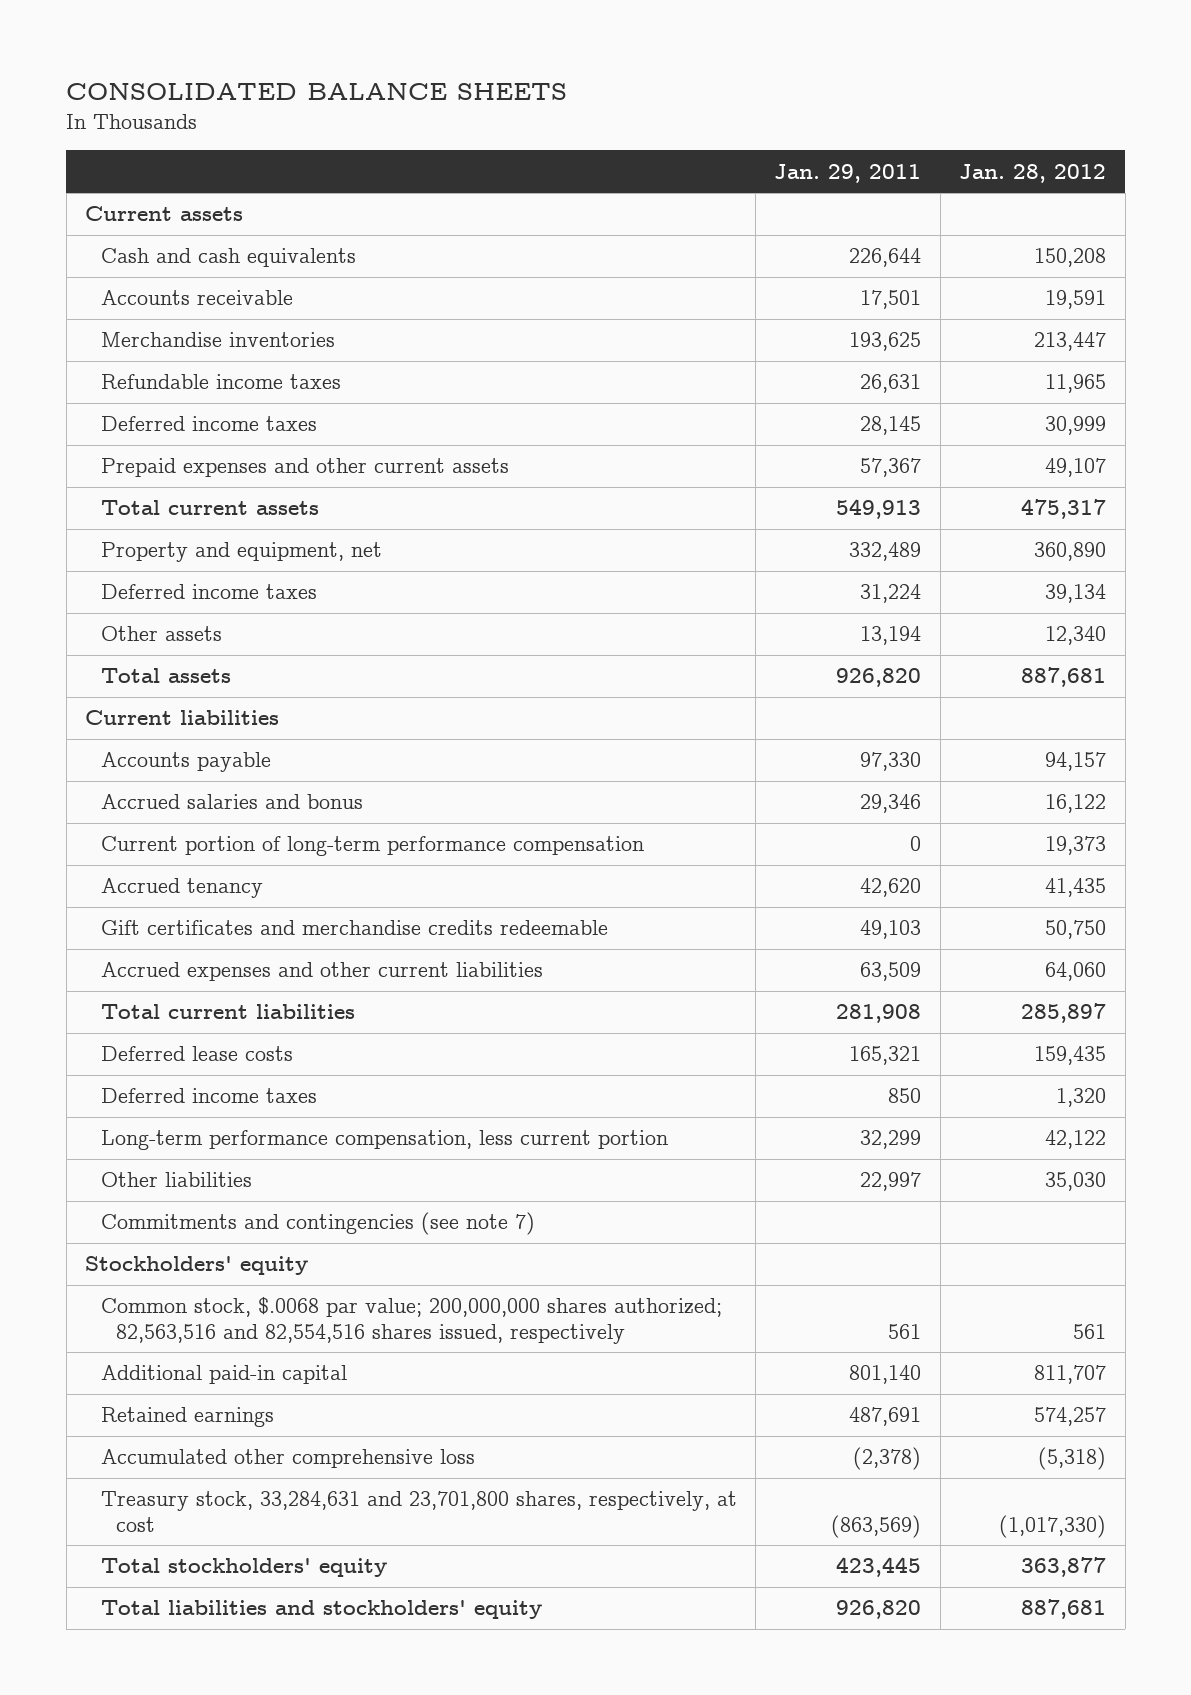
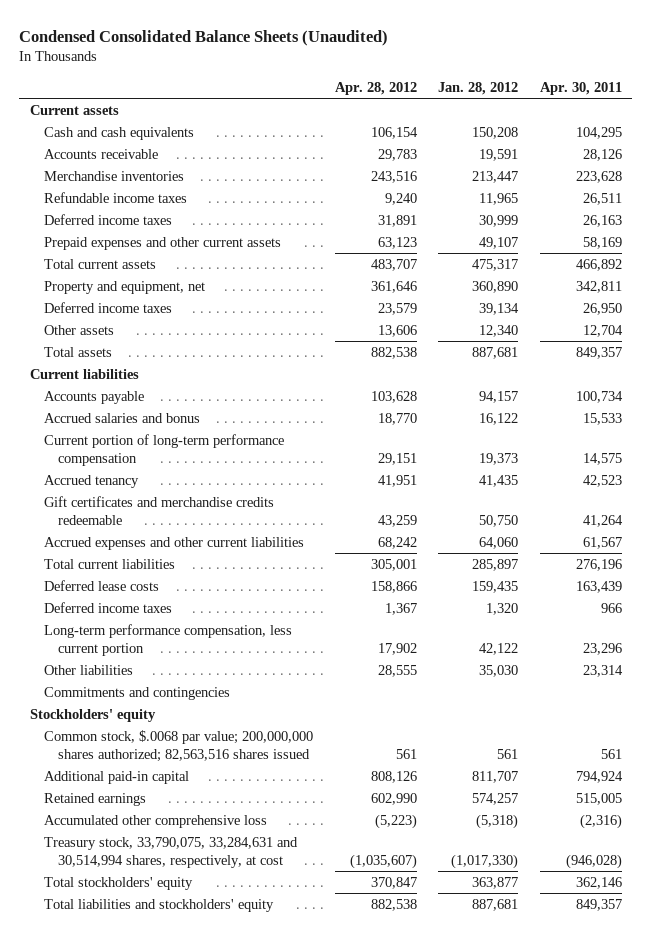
- CONSOLIDATED BALANCE SHEETS
+ Condensed Consolidated Balance Sheets (Unaudited)
- | Jan. 29, 2011 | Jan. 28, 2012
+ | Apr. 28, 2012 | Jan. 28, 2012 | Apr. 30, 2011
- Commitments and contingencies (see note 7)
+ Commitments and contingencies
- Common stock, $.0068 par value; 200,000,000 shares authorized; 82,563,516 and 82,554,516 shares issued, respectively | 561 | 561
+ Common stock, $.0068 par value; 200,000,000 shares authorized; 82,563,516 shares issued | 561 | 561 | 561
- Treasury stock, 33,284,631 and 23,701,800 shares, respectively, at cost | (863,569) | (1,017,330)
+ Treasury stock, 33,790,075, 33,284,631 and 30,514,994 shares, respectively, at cost | (1,035,607) | (1,017,330) | (946,028)

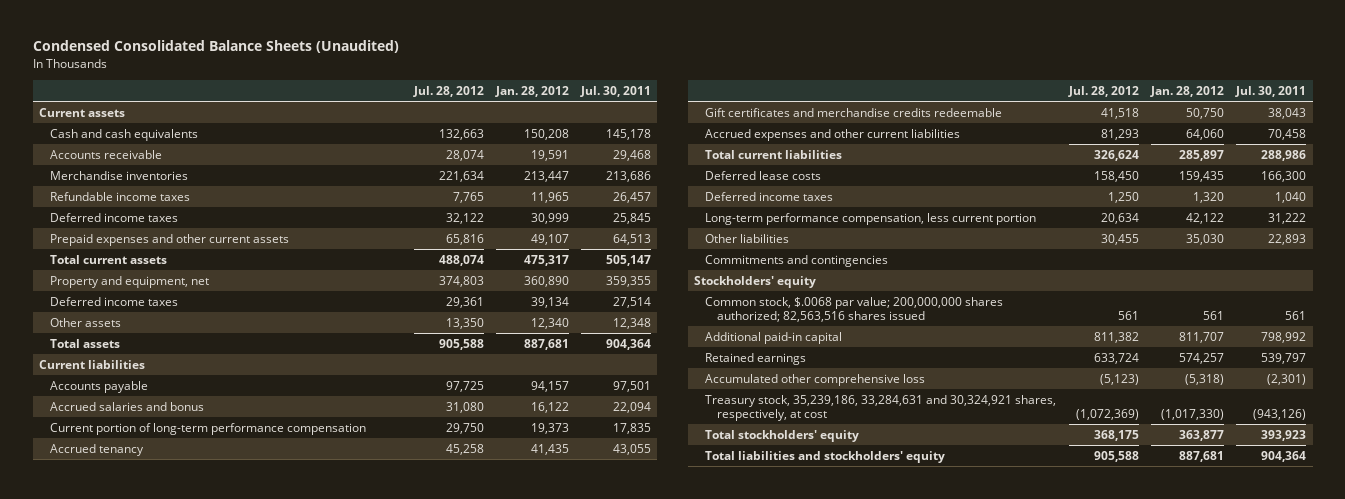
- | Apr. 28, 2012 | Jan. 28, 2012 | Apr. 30, 2011
+ | Jul. 28, 2012 | Jan. 28, 2012 | Jul. 30, 2011
- Treasury stock, 33,790,075, 33,284,631 and 30,514,994 shares, respectively, at cost | (1,035,607) | (1,017,330) | (946,028)
+ Treasury stock, 35,239,186, 33,284,631 and 30,324,921 shares, respectively, at cost | (1,072,369) | (1,017,330) | (943,126)

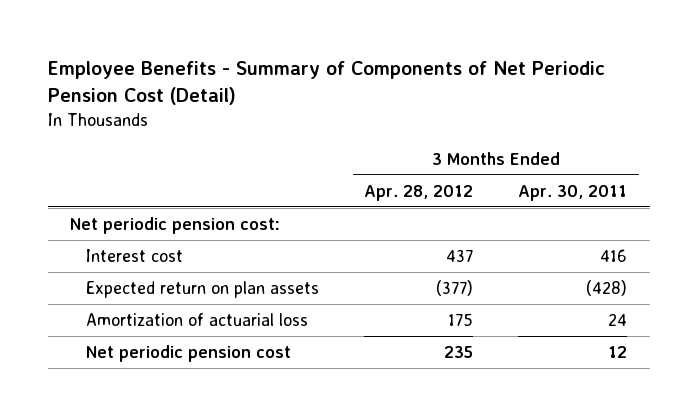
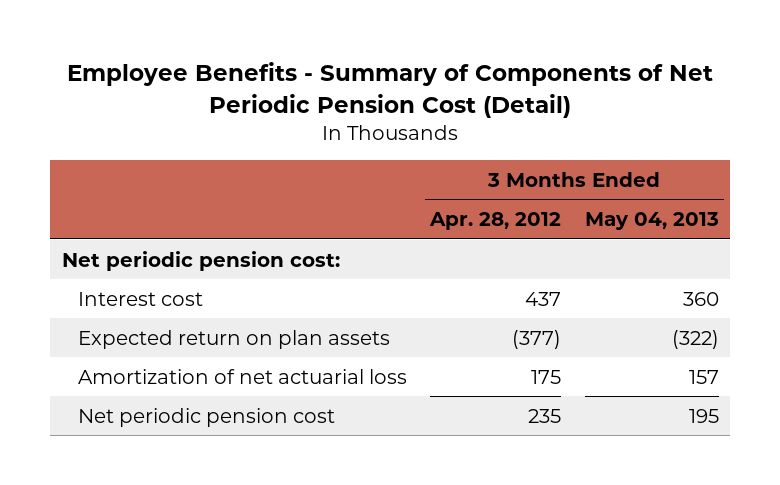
- | 3 Months Ended Apr. 28, 2012 | 3 Months Ended Apr. 30, 2011
+ | 3 Months Ended Apr. 28, 2012 | 3 Months Ended May 04, 2013
- Amortization of actuarial loss | 175 | 24
+ Amortization of net actuarial loss | 175 | 157

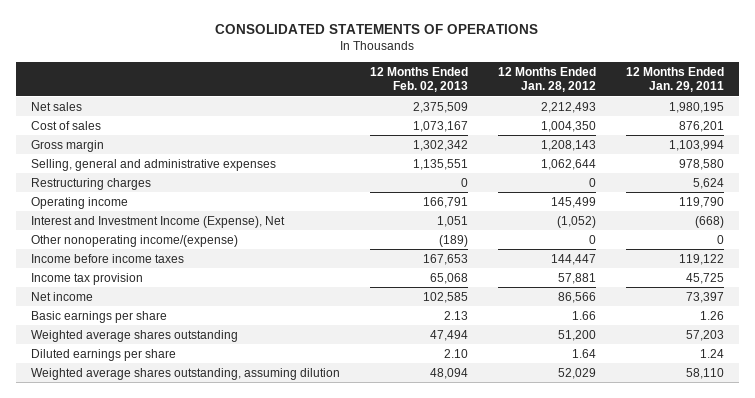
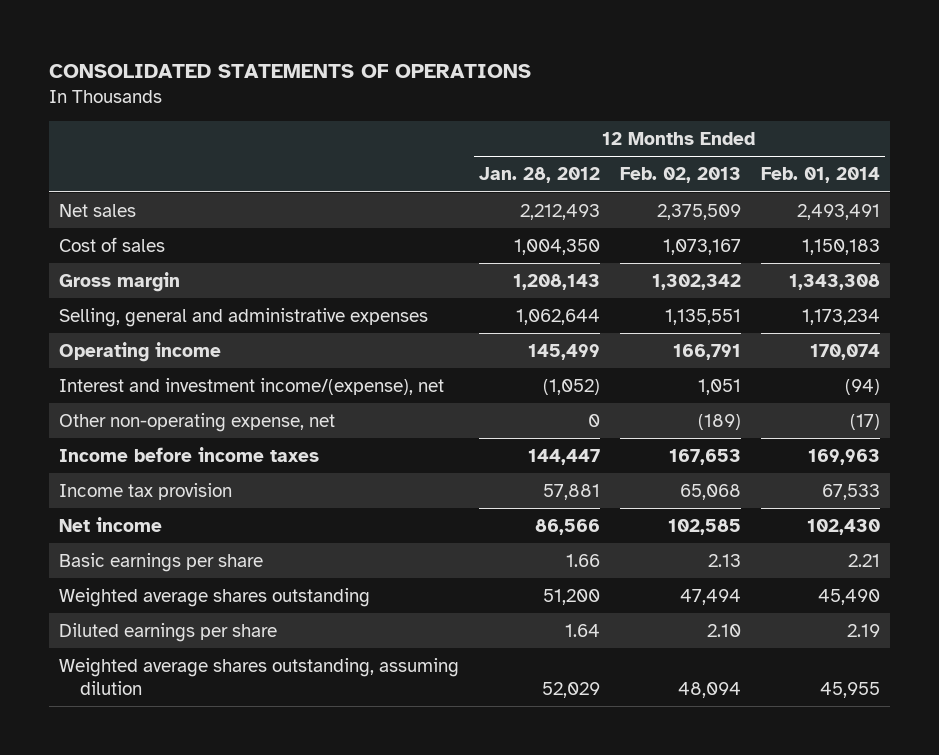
- | 12 Months Ended Feb. 02, 2013 | 12 Months Ended Jan. 28, 2012 | 12 Months Ended Jan. 29, 2011
+ | 12 Months Ended Jan. 28, 2012 | 12 Months Ended Feb. 02, 2013 | 12 Months Ended Feb. 01, 2014
- Restructuring charges | 0 | 0 | 5,624
- Interest and Investment Income (Expense), Net | 1,051 | (1,052) | (668)
- Other nonoperating income/(expense) | (189) | 0 | 0
+ Interest and investment income/(expense), net | (1,052) | 1,051 | (94)
+ Other non-operating expense, net | 0 | (189) | (17)

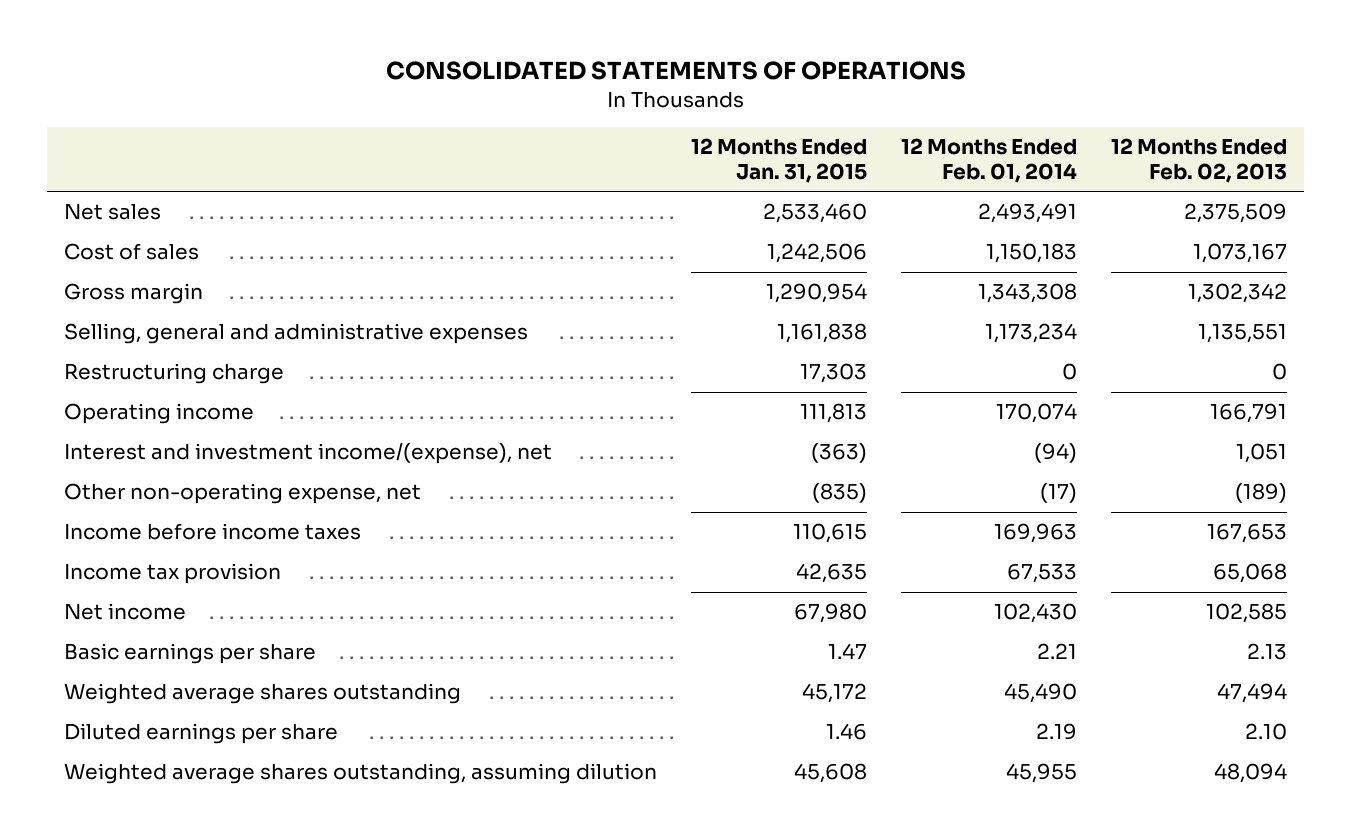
- | 12 Months Ended Jan. 28, 2012 | 12 Months Ended Feb. 02, 2013 | 12 Months Ended Feb. 01, 2014
+ | 12 Months Ended Jan. 31, 2015 | 12 Months Ended Feb. 01, 2014 | 12 Months Ended Feb. 02, 2013
+ Restructuring charge | 17,303 | 0 | 0

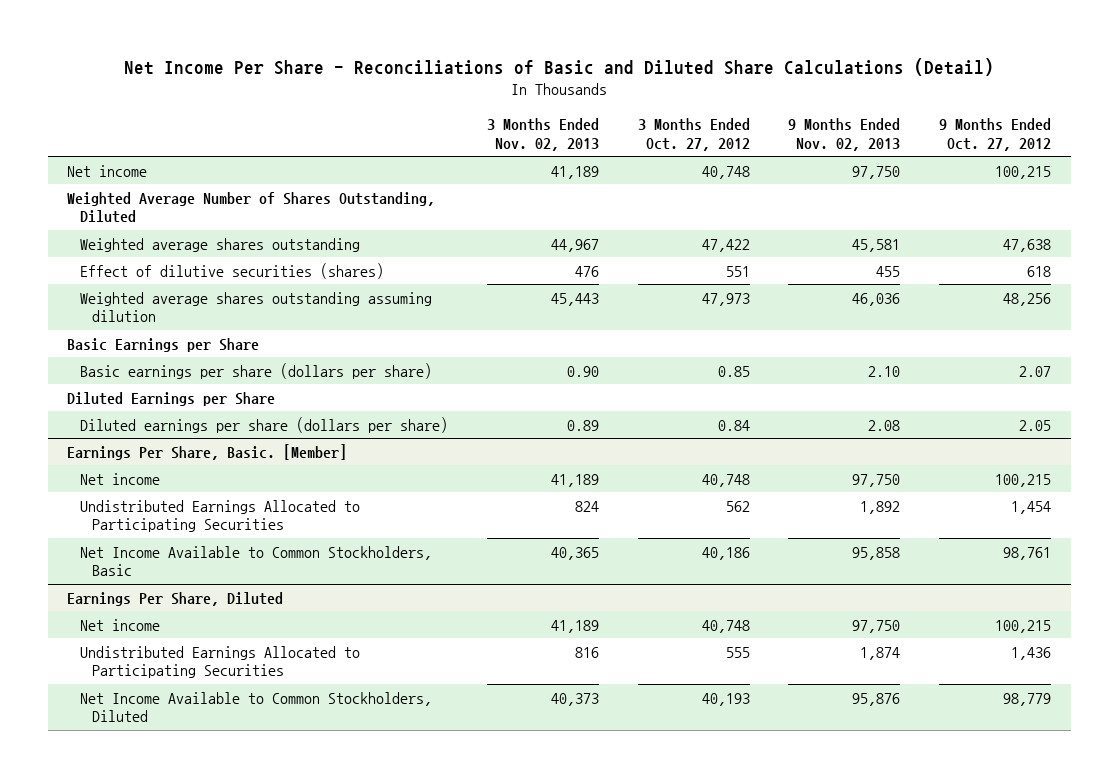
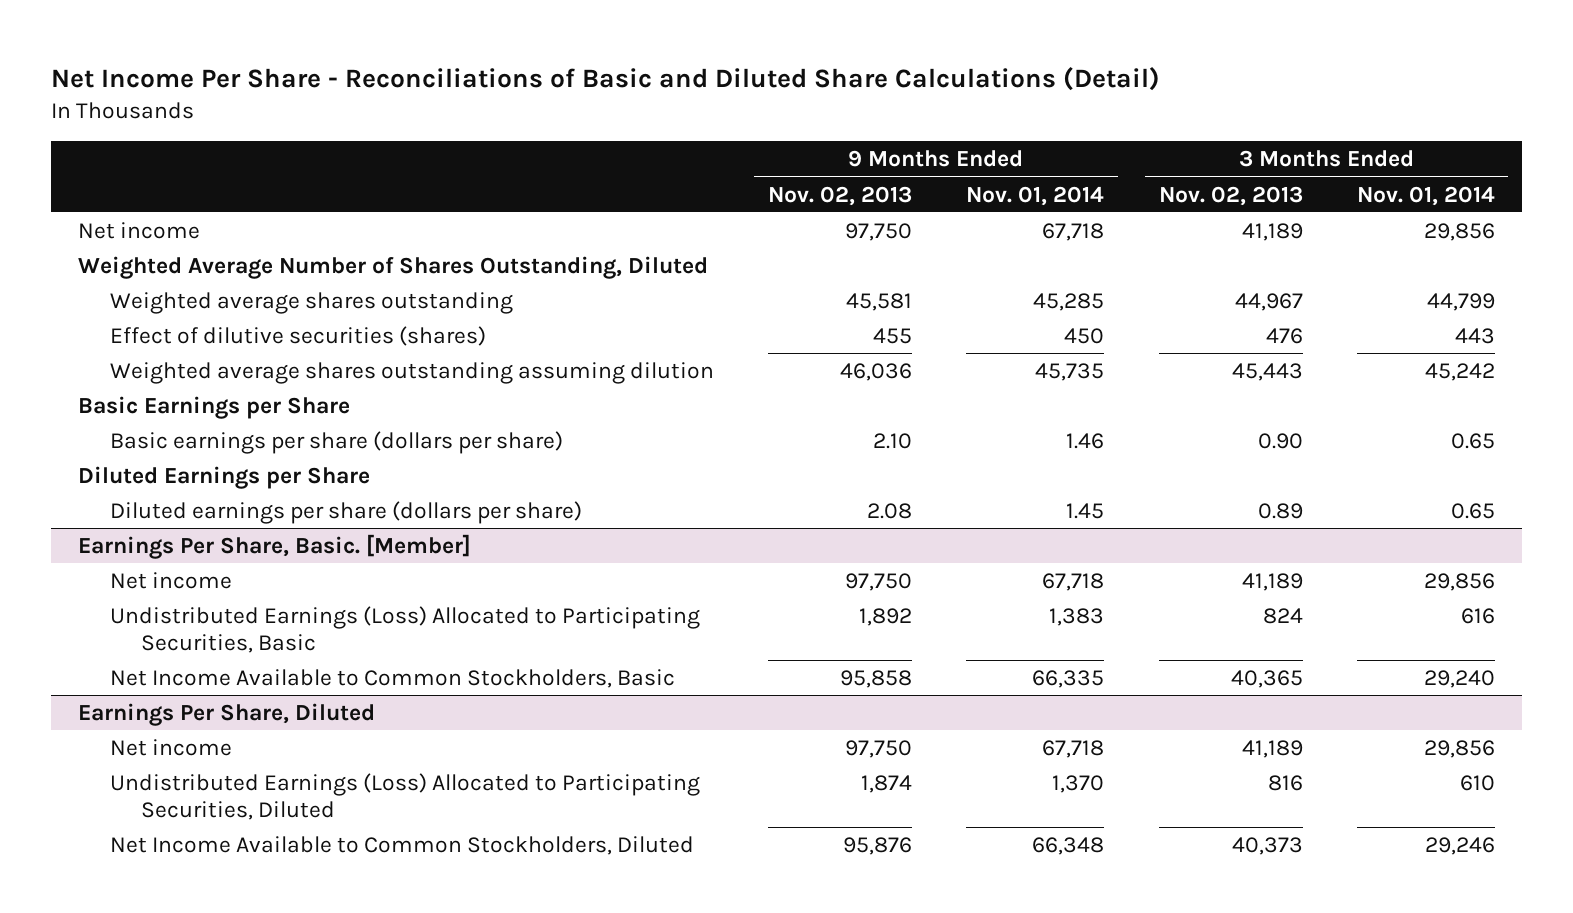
- | 3 Months Ended Nov. 02, 2013 | 3 Months Ended Oct. 27, 2012 | 9 Months Ended Nov. 02, 2013 | 9 Months Ended Oct. 27, 2012
+ | 9 Months Ended Nov. 02, 2013 | 9 Months Ended Nov. 01, 2014 | 3 Months Ended Nov. 02, 2013 | 3 Months Ended Nov. 01, 2014
@ Earnings Per Share, Basic. [Member]
- Undistributed Earnings Allocated to Participating Securities | 824 | 562 | 1,892 | 1,454
+ Undistributed Earnings (Loss) Allocated to Participating Securities, Basic | 1,892 | 1,383 | 824 | 616
@ Earnings Per Share, Diluted
- Undistributed Earnings Allocated to Participating Securities | 816 | 555 | 1,874 | 1,436
+ Undistributed Earnings (Loss) Allocated to Participating Securities, Diluted | 1,874 | 1,370 | 816 | 610

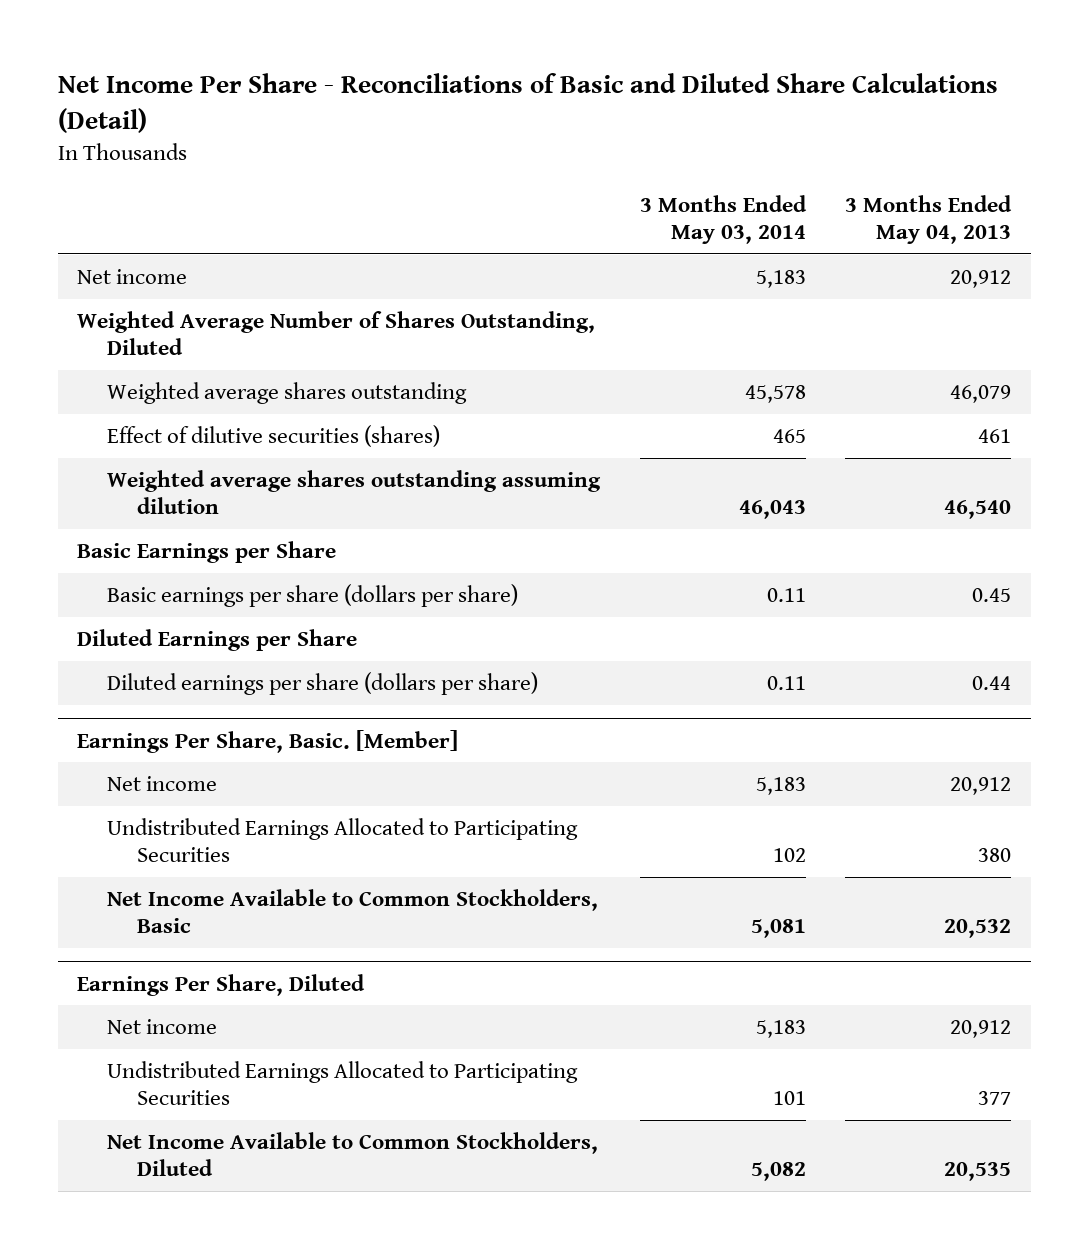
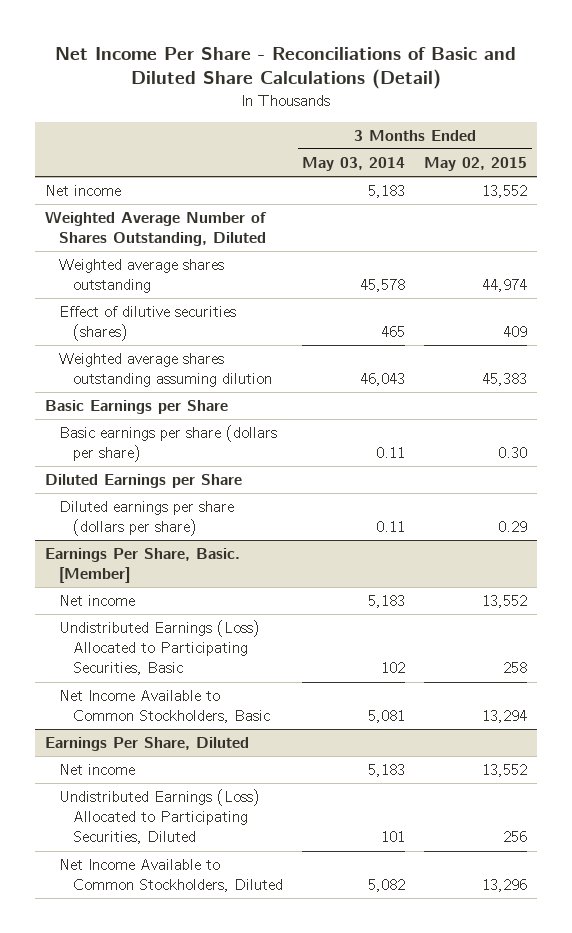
- | 3 Months Ended May 03, 2014 | 3 Months Ended May 04, 2013
+ | 3 Months Ended May 03, 2014 | 3 Months Ended May 02, 2015
@ Earnings Per Share, Basic. [Member]
- Undistributed Earnings Allocated to Participating Securities | 102 | 380
+ Undistributed Earnings (Loss) Allocated to Participating Securities, Basic | 102 | 258
@ Earnings Per Share, Diluted
- Undistributed Earnings Allocated to Participating Securities | 101 | 377
+ Undistributed Earnings (Loss) Allocated to Participating Securities, Diluted | 101 | 256

